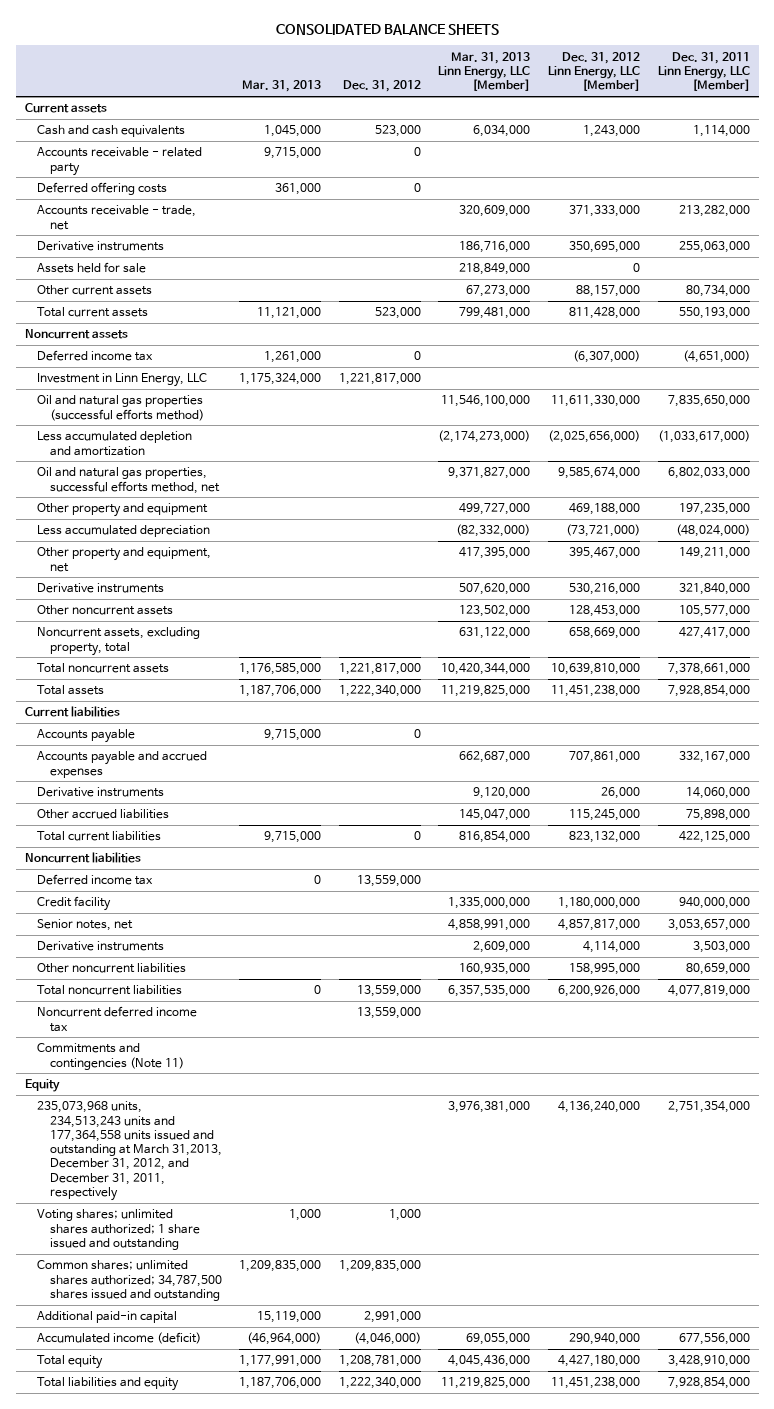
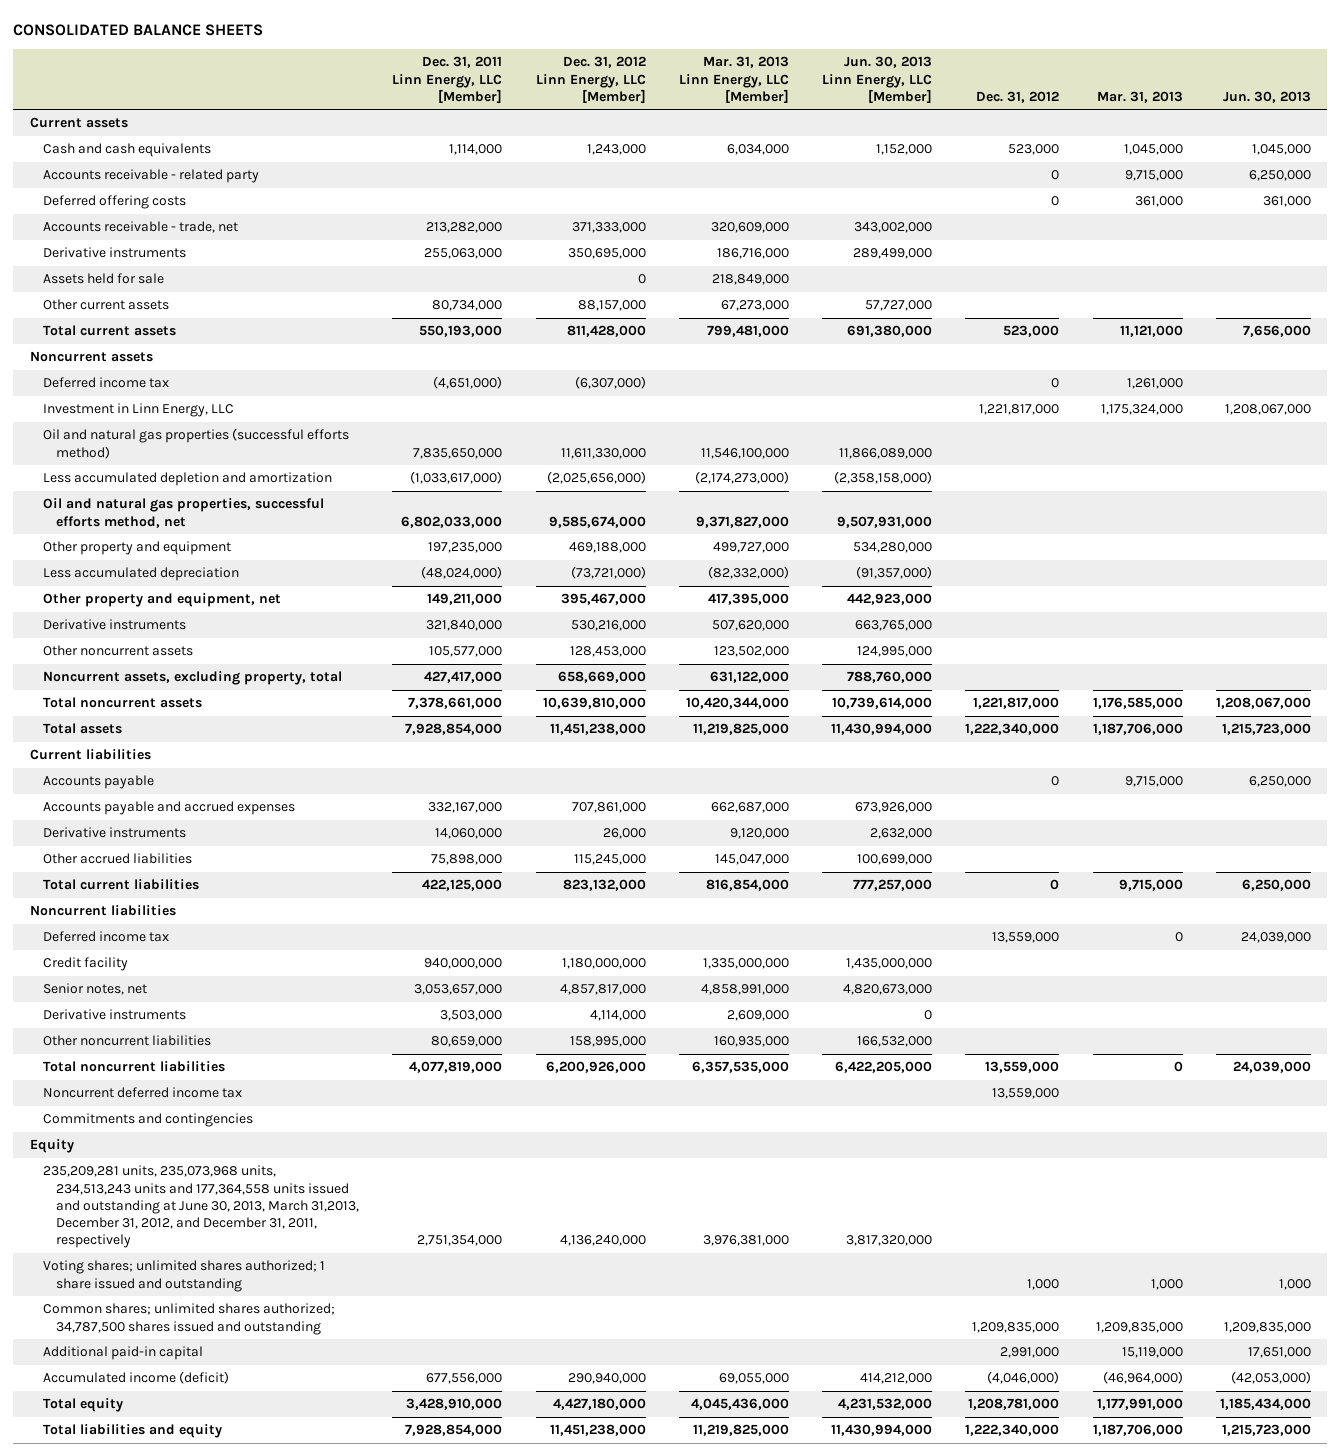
- | Mar. 31, 2013 | Dec. 31, 2012 | Mar. 31, 2013 Linn Energy, LLC [Member] | Dec. 31, 2012 Linn Energy, LLC [Member] | Dec. 31, 2011 Linn Energy, LLC [Member]
+ | Dec. 31, 2011 Linn Energy, LLC [Member] | Dec. 31, 2012 Linn Energy, LLC [Member] | Mar. 31, 2013 Linn Energy, LLC [Member] | Jun. 30, 2013 Linn Energy, LLC [Member] | Dec. 31, 2012 | Mar. 31, 2013 | Jun. 30, 2013
- Commitments and contingencies (Note 11)
+ Commitments and contingencies
- 235,073,968 units, 234,513,243 units and 177,364,558 units issued and outstanding at March 31,2013, December 31, 2012, and December 31, 2011, respectively | | | 3,976,381,000 | 4,136,240,000 | 2,751,354,000
+ 235,209,281 units, 235,073,968 units, 234,513,243 units and 177,364,558 units issued and outstanding at June 30, 2013, March 31,2013, December 31, 2012, and December 31, 2011, respectively | 2,751,354,000 | 4,136,240,000 | 3,976,381,000 | 3,817,320,000 | | |

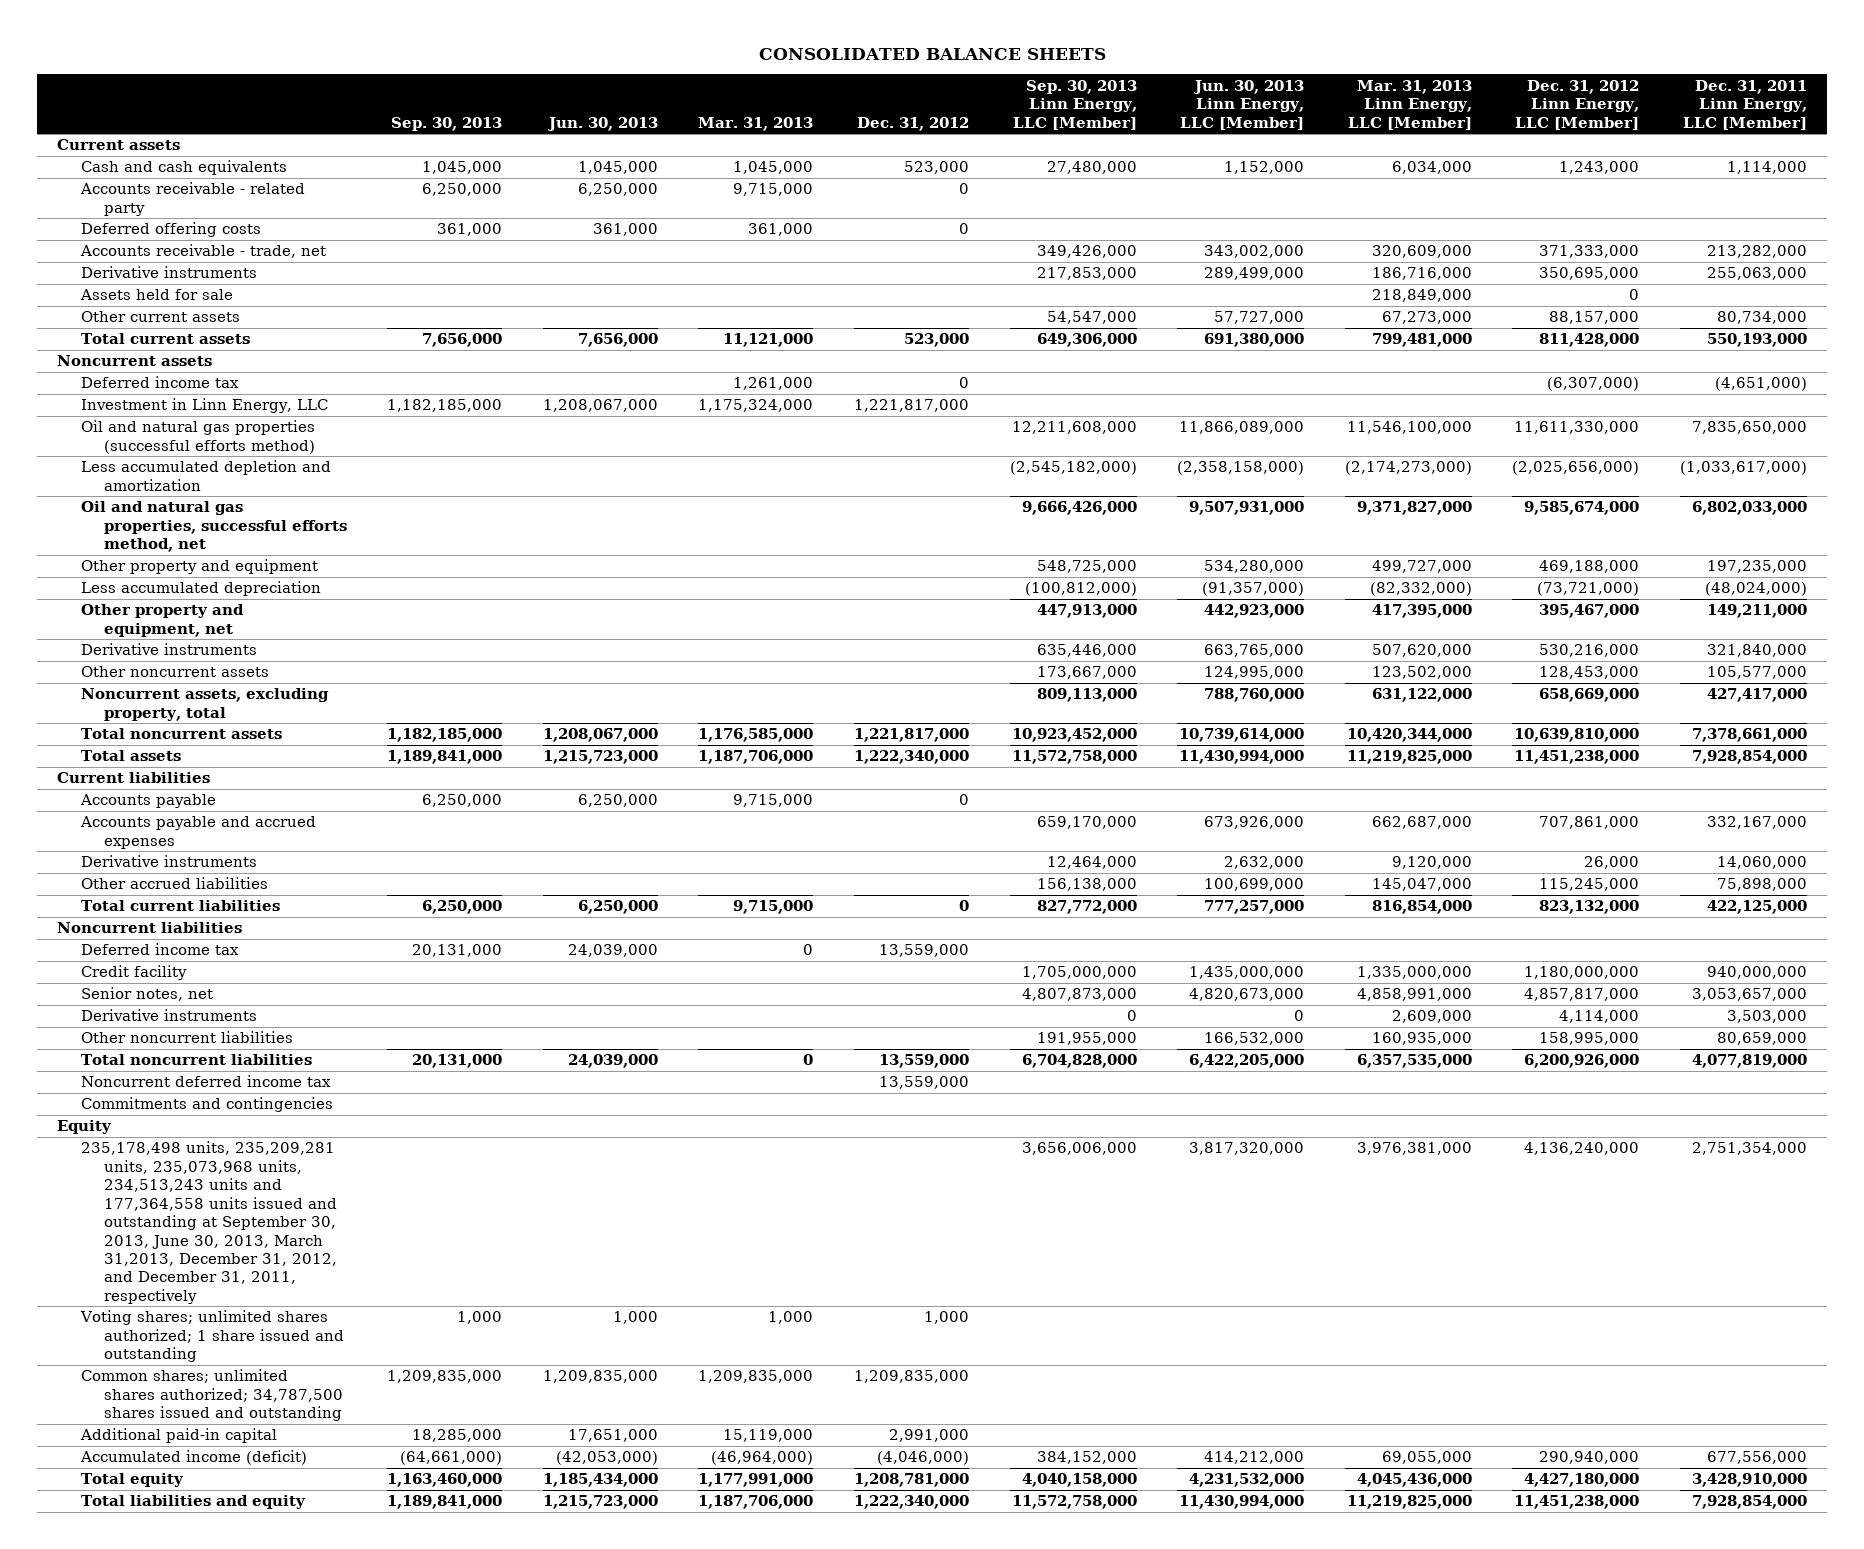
- | Dec. 31, 2011 Linn Energy, LLC [Member] | Dec. 31, 2012 Linn Energy, LLC [Member] | Mar. 31, 2013 Linn Energy, LLC [Member] | Jun. 30, 2013 Linn Energy, LLC [Member] | Dec. 31, 2012 | Mar. 31, 2013 | Jun. 30, 2013
+ | Sep. 30, 2013 | Jun. 30, 2013 | Mar. 31, 2013 | Dec. 31, 2012 | Sep. 30, 2013 Linn Energy, LLC [Member] | Jun. 30, 2013 Linn Energy, LLC [Member] | Mar. 31, 2013 Linn Energy, LLC [Member] | Dec. 31, 2012 Linn Energy, LLC [Member] | Dec. 31, 2011 Linn Energy, LLC [Member]
- 235,209,281 units, 235,073,968 units, 234,513,243 units and 177,364,558 units issued and outstanding at June 30, 2013, March 31,2013, December 31, 2012, and December 31, 2011, respectively | 2,751,354,000 | 4,136,240,000 | 3,976,381,000 | 3,817,320,000 | | |
+ 235,178,498 units, 235,209,281 units, 235,073,968 units, 234,513,243 units and 177,364,558 units issued and outstanding at September 30, 2013, June 30, 2013, March 31,2013, December 31, 2012, and December 31, 2011, respectively | | | | | 3,656,006,000 | 3,817,320,000 | 3,976,381,000 | 4,136,240,000 | 2,751,354,000

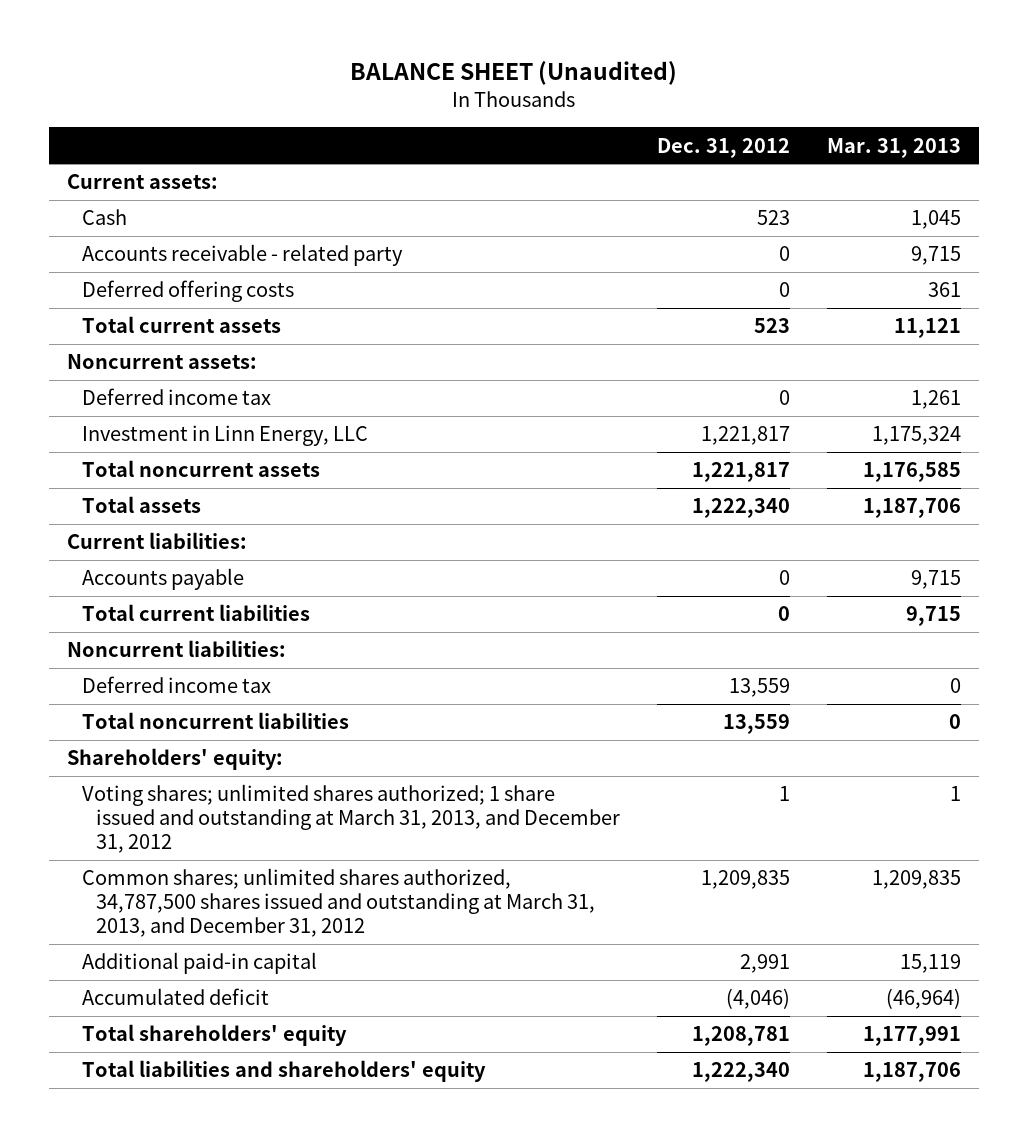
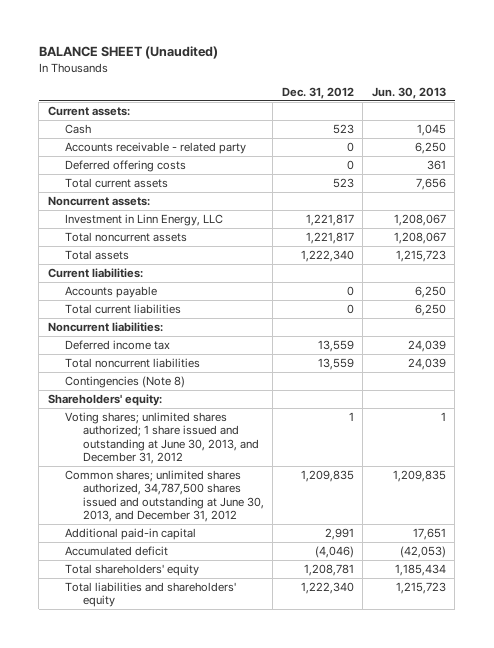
- | Dec. 31, 2012 | Mar. 31, 2013
+ | Dec. 31, 2012 | Jun. 30, 2013
- Deferred income tax | 0 | 1,261
+ Contingencies (Note 8)
- Voting shares; unlimited shares authorized; 1 share issued and outstanding at March 31, 2013, and December 31, 2012 | 1 | 1
- Common shares; unlimited shares authorized, 34,787,500 shares issued and outstanding at March 31, 2013, and December 31, 2012 | 1,209,835 | 1,209,835
+ Voting shares; unlimited shares authorized; 1 share issued and outstanding at June 30, 2013, and December 31, 2012 | 1 | 1
+ Common shares; unlimited shares authorized, 34,787,500 shares issued and outstanding at June 30, 2013, and December 31, 2012 | 1,209,835 | 1,209,835

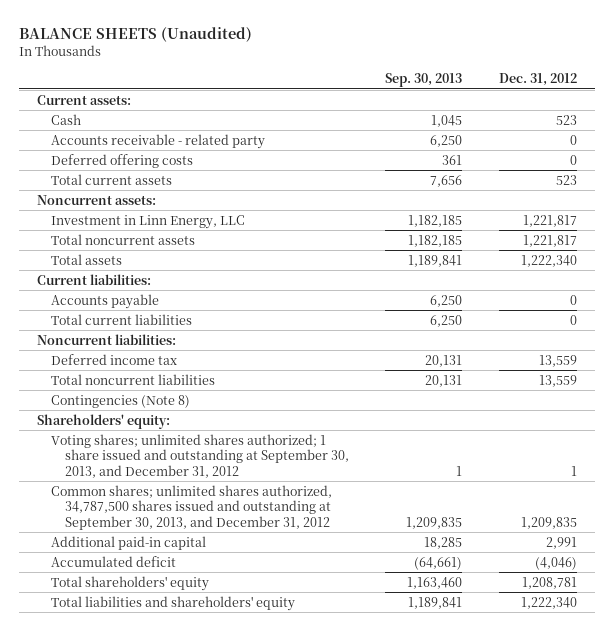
- BALANCE SHEET (Unaudited)
+ BALANCE SHEETS (Unaudited)
- | Dec. 31, 2012 | Jun. 30, 2013
+ | Sep. 30, 2013 | Dec. 31, 2012
- Voting shares; unlimited shares authorized; 1 share issued and outstanding at June 30, 2013, and December 31, 2012 | 1 | 1
- Common shares; unlimited shares authorized, 34,787,500 shares issued and outstanding at June 30, 2013, and December 31, 2012 | 1,209,835 | 1,209,835
+ Voting shares; unlimited shares authorized; 1 share issued and outstanding at September 30, 2013, and December 31, 2012 | 1 | 1
+ Common shares; unlimited shares authorized, 34,787,500 shares issued and outstanding at September 30, 2013, and December 31, 2012 | 1,209,835 | 1,209,835

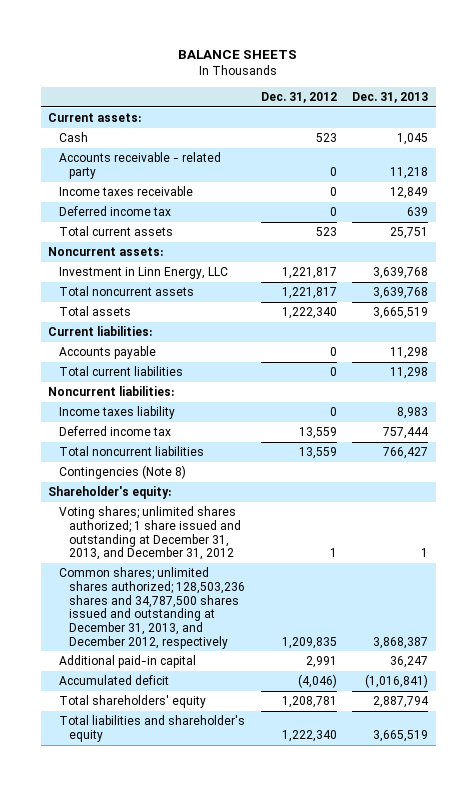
- BALANCE SHEETS (Unaudited)
+ BALANCE SHEETS
- | Sep. 30, 2013 | Dec. 31, 2012
+ | Dec. 31, 2012 | Dec. 31, 2013
- Deferred offering costs | 361 | 0
+ Income taxes receivable | 0 | 12,849
+ Deferred income tax | 0 | 639
+ Income taxes liability | 0 | 8,983
- Shareholders' equity:
- Voting shares; unlimited shares authorized; 1 share issued and outstanding at September 30, 2013, and December 31, 2012 | 1 | 1
- Common shares; unlimited shares authorized, 34,787,500 shares issued and outstanding at September 30, 2013, and December 31, 2012 | 1,209,835 | 1,209,835
+ Shareholder's equity:
+ Voting shares; unlimited shares authorized; 1 share issued and outstanding at December 31, 2013, and December 31, 2012 | 1 | 1
+ Common shares; unlimited shares authorized; 128,503,236 shares and 34,787,500 shares issued and outstanding at December 31, 2013, and December 2012, respectively | 1,209,835 | 3,868,387
- Total liabilities and shareholders' equity | 1,189,841 | 1,222,340
+ Total liabilities and shareholder's equity | 1,222,340 | 3,665,519

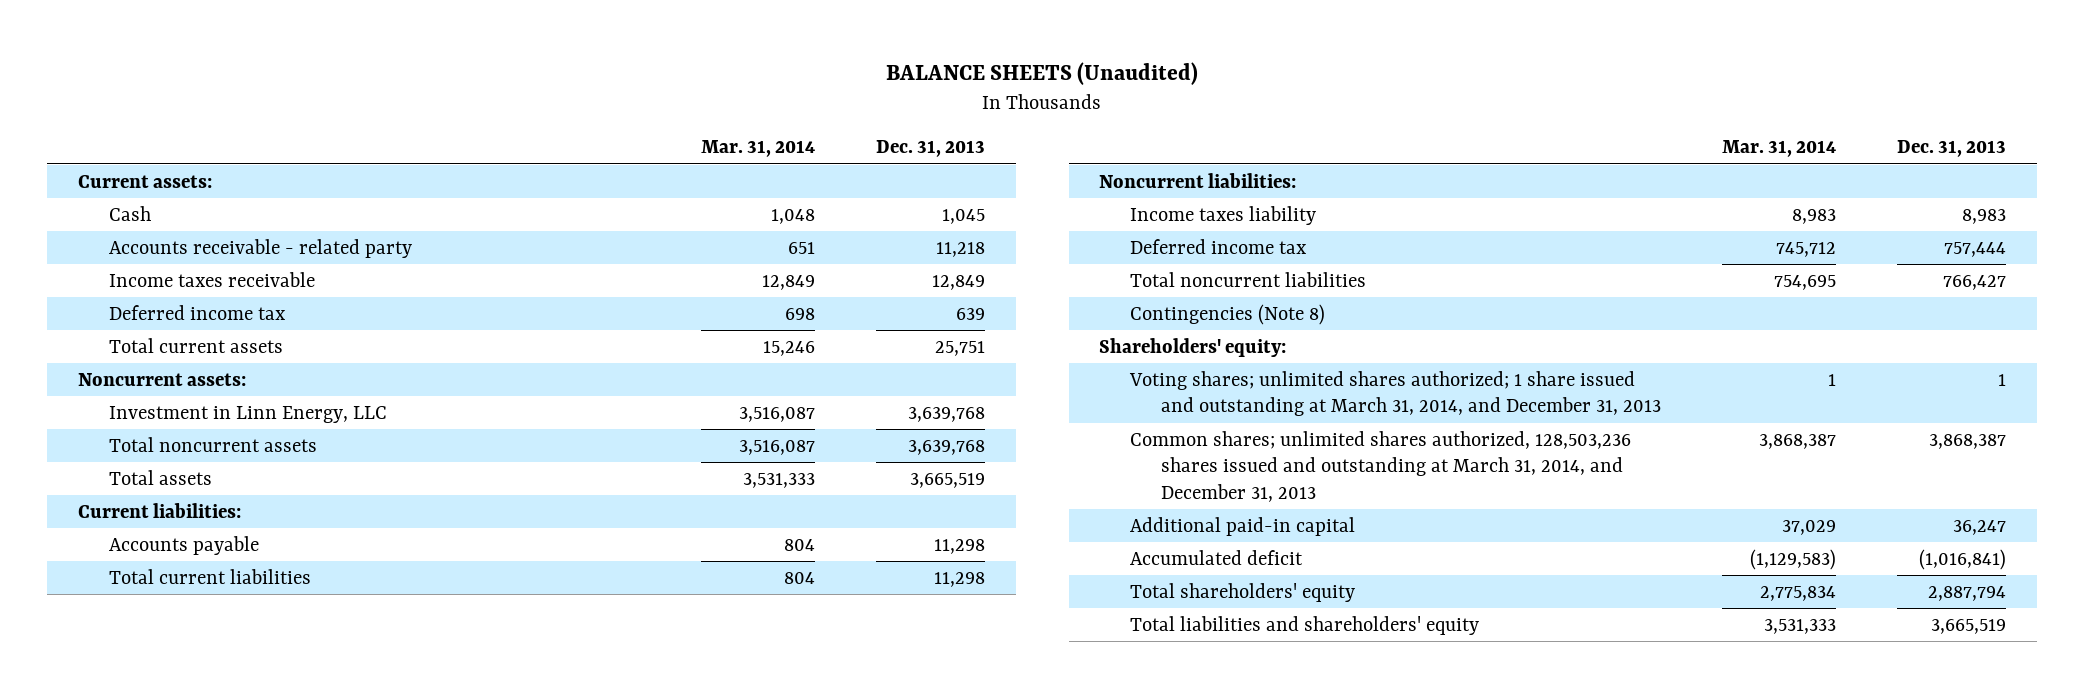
- BALANCE SHEETS
+ BALANCE SHEETS (Unaudited)
- | Dec. 31, 2012 | Dec. 31, 2013
+ | Mar. 31, 2014 | Dec. 31, 2013
- Shareholder's equity:
- Voting shares; unlimited shares authorized; 1 share issued and outstanding at December 31, 2013, and December 31, 2012 | 1 | 1
- Common shares; unlimited shares authorized; 128,503,236 shares and 34,787,500 shares issued and outstanding at December 31, 2013, and December 2012, respectively | 1,209,835 | 3,868,387
+ Shareholders' equity:
+ Voting shares; unlimited shares authorized; 1 share issued and outstanding at March 31, 2014, and December 31, 2013 | 1 | 1
+ Common shares; unlimited shares authorized, 128,503,236 shares issued and outstanding at March 31, 2014, and December 31, 2013 | 3,868,387 | 3,868,387
- Total liabilities and shareholder's equity | 1,222,340 | 3,665,519
+ Total liabilities and shareholders' equity | 3,531,333 | 3,665,519

